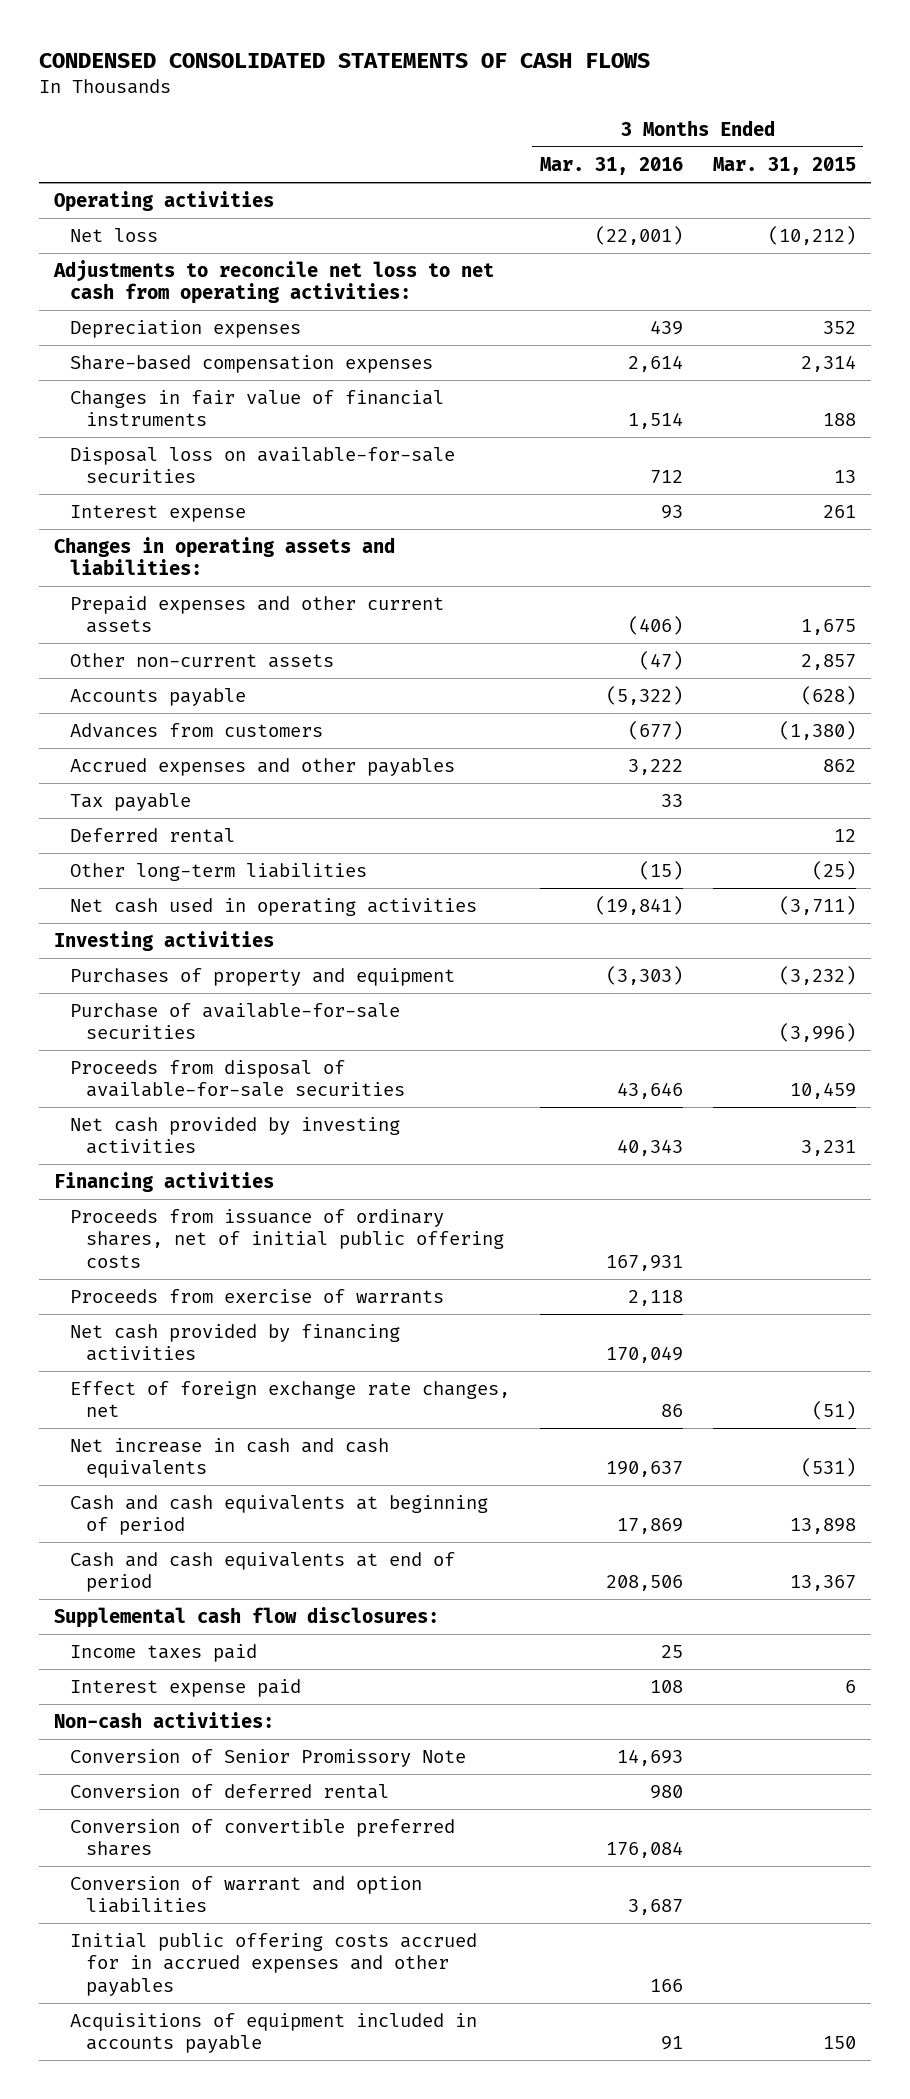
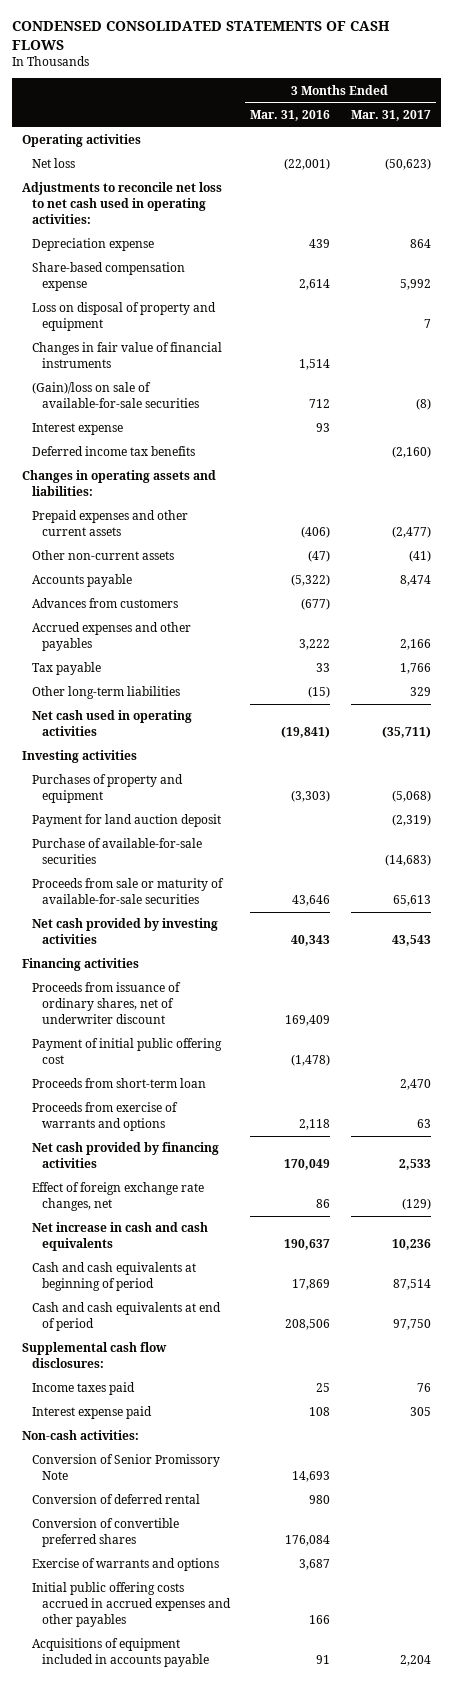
- | 3 Months Ended Mar. 31, 2016 | 3 Months Ended Mar. 31, 2015
+ | 3 Months Ended Mar. 31, 2016 | 3 Months Ended Mar. 31, 2017
- Adjustments to reconcile net loss to net cash from operating activities:
- Depreciation expenses | 439 | 352
- Share-based compensation expenses | 2,614 | 2,314
+ Adjustments to reconcile net loss to net cash used in operating activities:
+ Depreciation expense | 439 | 864
+ Share-based compensation expense | 2,614 | 5,992
+ Loss on disposal of property and equipment | | 7
- Disposal loss on available-for-sale securities | 712 | 13
+ (Gain)/loss on sale of available-for-sale securities | 712 | (8)
+ Deferred income tax benefits | | (2,160)
- Deferred rental | | 12
+ Payment for land auction deposit | | (2,319)
- Proceeds from disposal of available-for-sale securities | 43,646 | 10,459
+ Proceeds from sale or maturity of available-for-sale securities | 43,646 | 65,613
- Proceeds from issuance of ordinary shares, net of initial public offering costs | 167,931 |
- Proceeds from exercise of warrants | 2,118 |
+ Proceeds from issuance of ordinary shares, net of underwriter discount | 169,409 |
+ Payment of initial public offering cost | (1,478) |
+ Proceeds from short-term loan | | 2,470
+ Proceeds from exercise of warrants and options | 2,118 | 63
- Conversion of warrant and option liabilities | 3,687 |
- Initial public offering costs accrued for in accrued expenses and other payables | 166 |
+ Exercise of warrants and options | 3,687 |
+ Initial public offering costs accrued in accrued expenses and other payables | 166 |

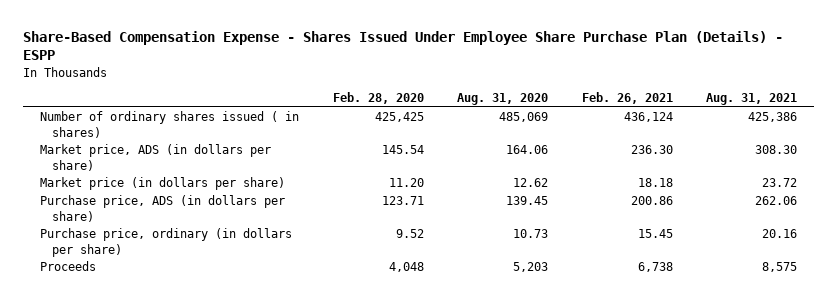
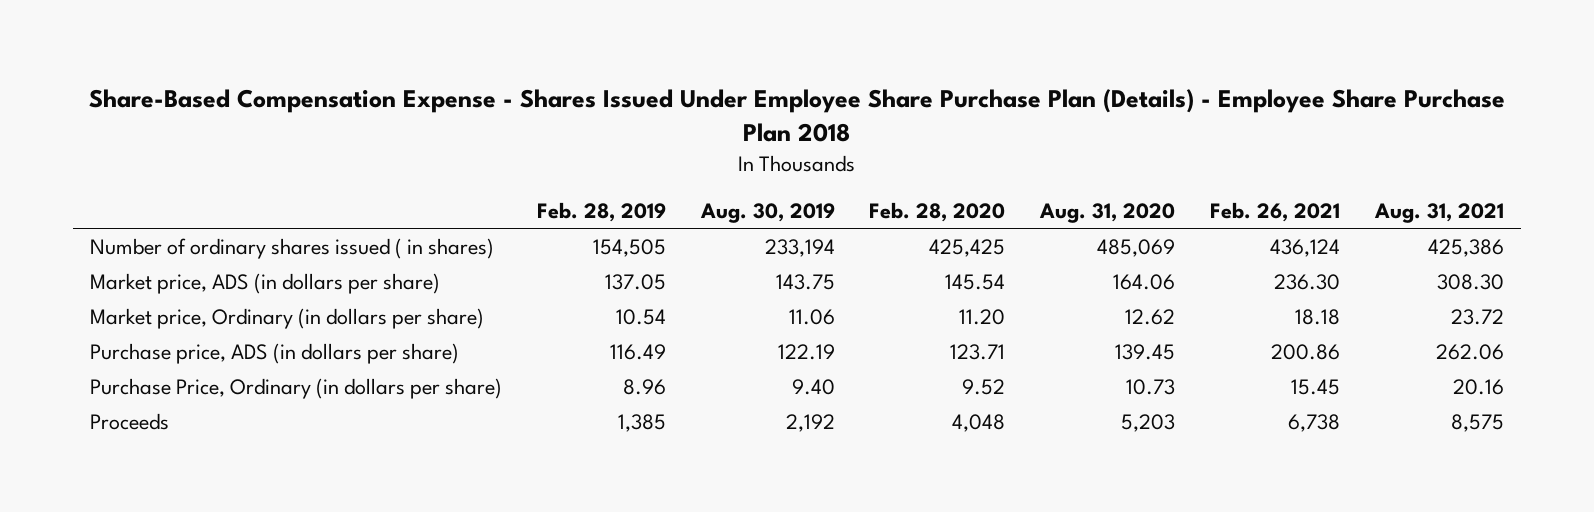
- Share-Based Compensation Expense - Shares Issued Under Employee Share Purchase Plan (Details) - ESPP
+ Share-Based Compensation Expense - Shares Issued Under Employee Share Purchase Plan (Details) - Employee Share Purchase Plan 2018
- | Feb. 28, 2020 | Aug. 31, 2020 | Feb. 26, 2021 | Aug. 31, 2021
+ | Feb. 28, 2019 | Aug. 30, 2019 | Feb. 28, 2020 | Aug. 31, 2020 | Feb. 26, 2021 | Aug. 31, 2021
- Market price (in dollars per share) | 11.20 | 12.62 | 18.18 | 23.72
+ Market price, Ordinary (in dollars per share) | 10.54 | 11.06 | 11.20 | 12.62 | 18.18 | 23.72
- Purchase price, ordinary (in dollars per share) | 9.52 | 10.73 | 15.45 | 20.16
+ Purchase Price, Ordinary (in dollars per share) | 8.96 | 9.40 | 9.52 | 10.73 | 15.45 | 20.16

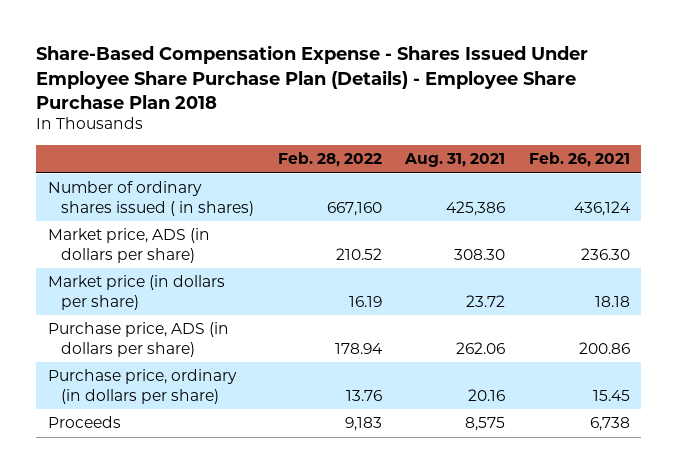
- | Feb. 28, 2019 | Aug. 30, 2019 | Feb. 28, 2020 | Aug. 31, 2020 | Feb. 26, 2021 | Aug. 31, 2021
+ | Feb. 28, 2022 | Aug. 31, 2021 | Feb. 26, 2021
- Market price, Ordinary (in dollars per share) | 10.54 | 11.06 | 11.20 | 12.62 | 18.18 | 23.72
+ Market price (in dollars per share) | 16.19 | 23.72 | 18.18
- Purchase Price, Ordinary (in dollars per share) | 8.96 | 9.40 | 9.52 | 10.73 | 15.45 | 20.16
+ Purchase price, ordinary (in dollars per share) | 13.76 | 20.16 | 15.45

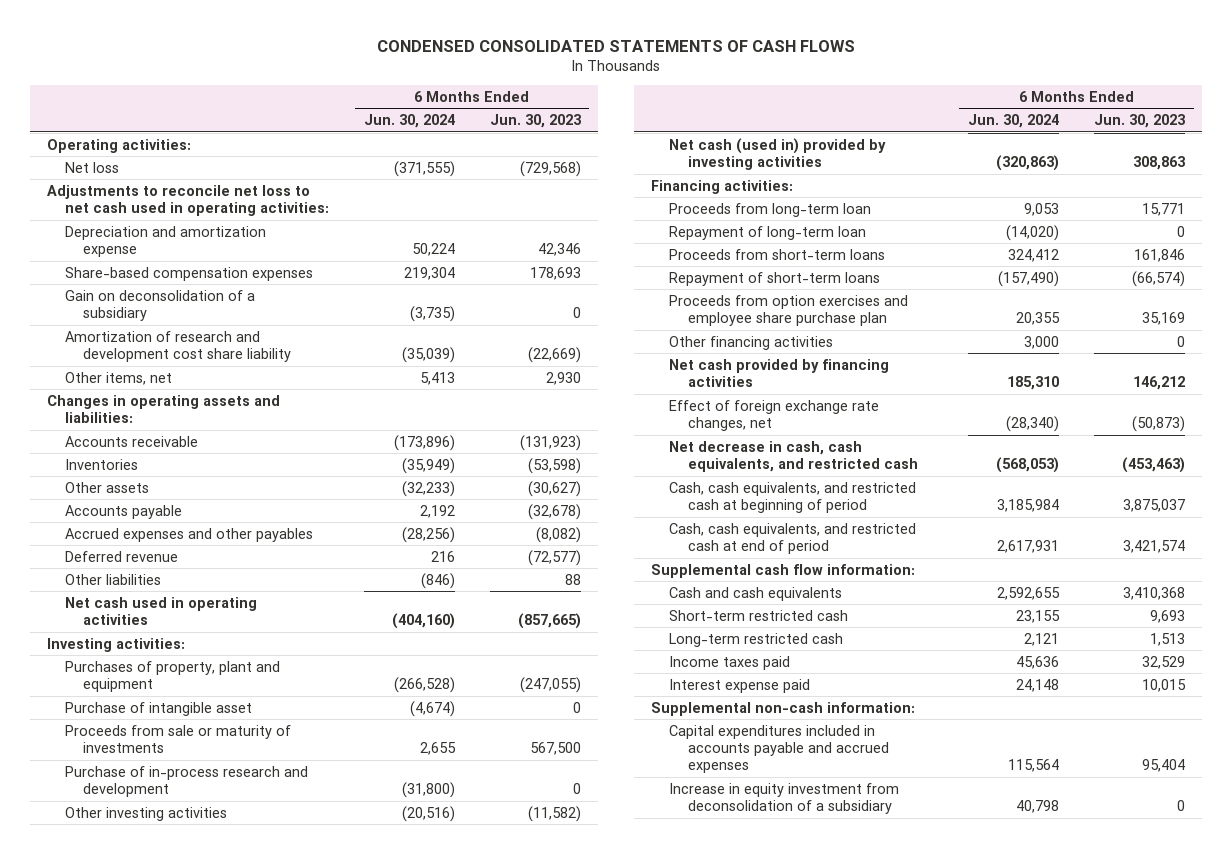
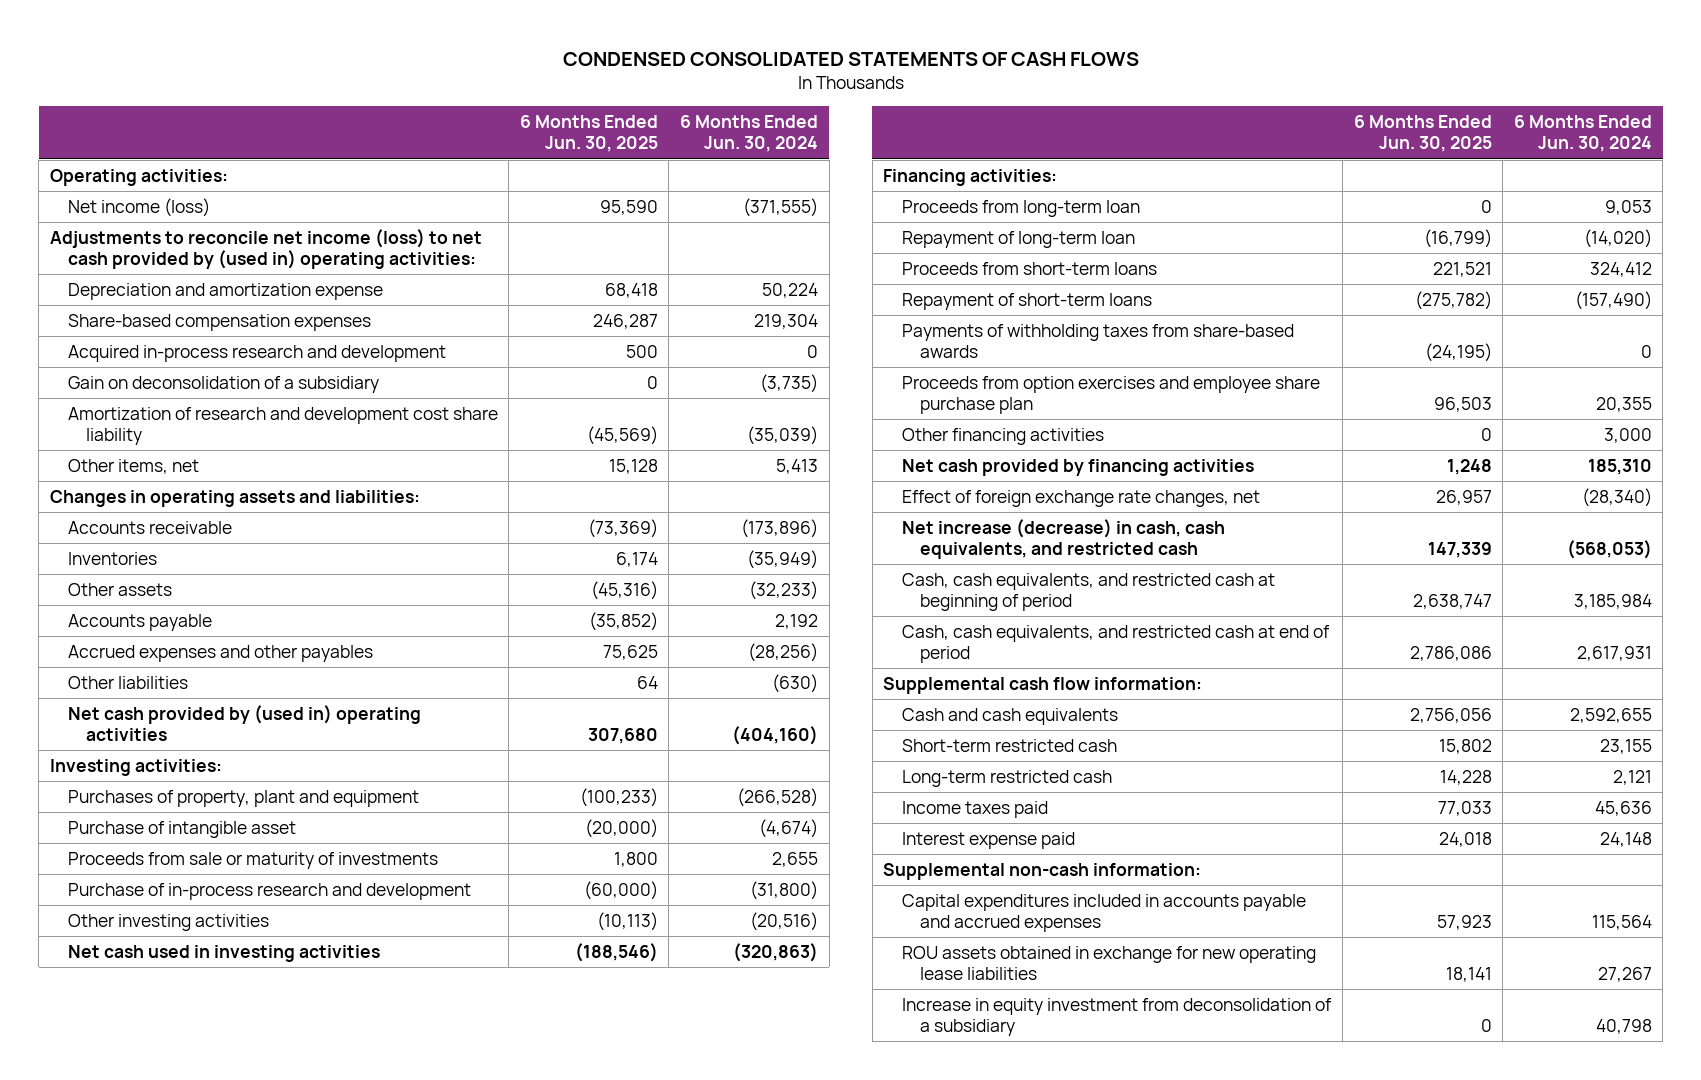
- | 6 Months Ended Jun. 30, 2024 | 6 Months Ended Jun. 30, 2023
+ | 6 Months Ended Jun. 30, 2025 | 6 Months Ended Jun. 30, 2024
- Net loss | (371,555) | (729,568)
- Adjustments to reconcile net loss to net cash used in operating activities:
+ Net income (loss) | 95,590 | (371,555)
+ Adjustments to reconcile net income (loss) to net cash provided by (used in) operating activities:
+ Acquired in-process research and development | 500 | 0
- Deferred revenue | 216 | (72,577)
- Other liabilities | (846) | 88
- Net cash used in operating activities | (404,160) | (857,665)
+ Other liabilities | 64 | (630)
+ Net cash provided by (used in) operating activities | 307,680 | (404,160)
- Net cash (used in) provided by investing activities | (320,863) | 308,863
+ Net cash used in investing activities | (188,546) | (320,863)
+ Payments of withholding taxes from share-based awards | (24,195) | 0
- Net decrease in cash, cash equivalents, and restricted cash | (568,053) | (453,463)
+ Net increase (decrease) in cash, cash equivalents, and restricted cash | 147,339 | (568,053)
+ ROU assets obtained in exchange for new operating lease liabilities | 18,141 | 27,267

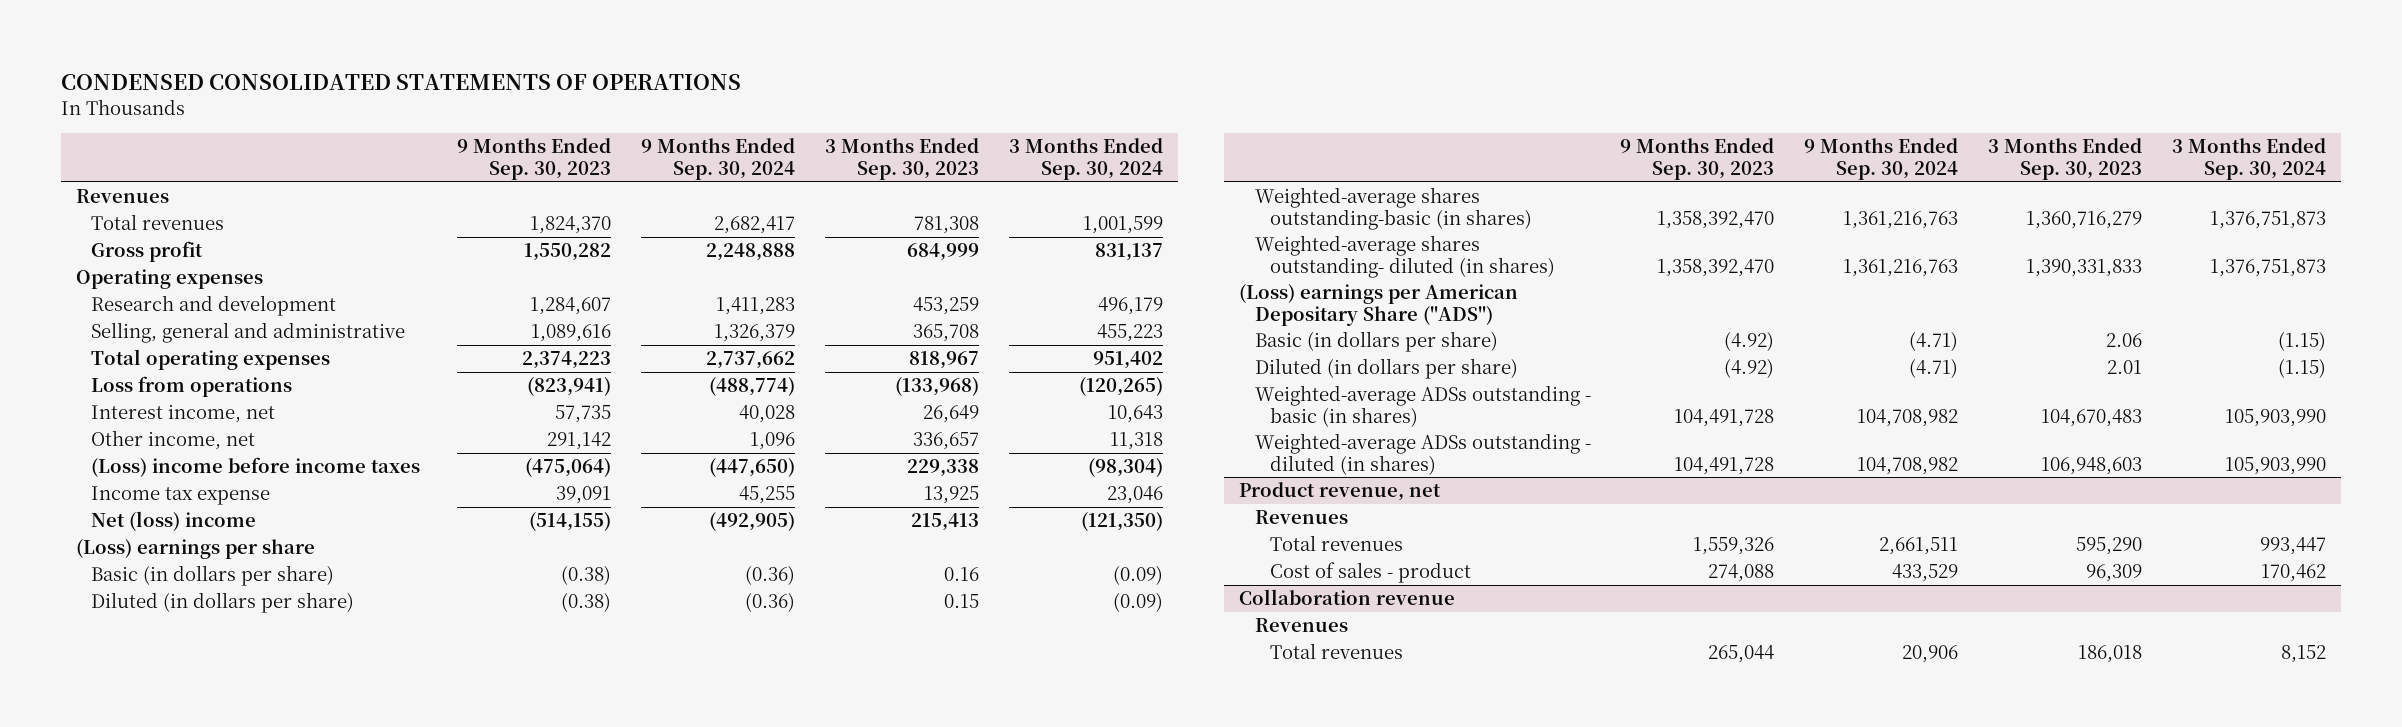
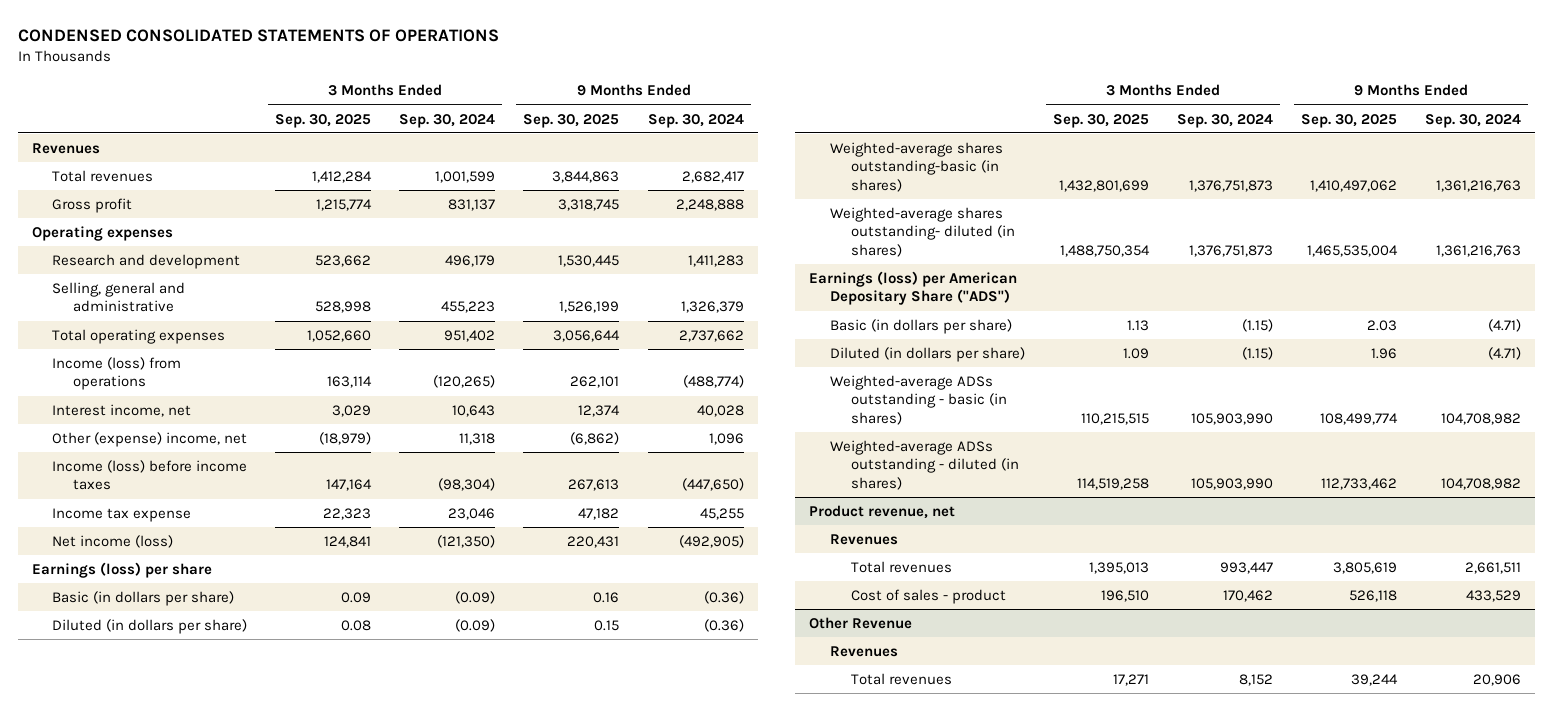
- | 9 Months Ended Sep. 30, 2023 | 9 Months Ended Sep. 30, 2024 | 3 Months Ended Sep. 30, 2023 | 3 Months Ended Sep. 30, 2024
+ | 3 Months Ended Sep. 30, 2025 | 3 Months Ended Sep. 30, 2024 | 9 Months Ended Sep. 30, 2025 | 9 Months Ended Sep. 30, 2024
- Loss from operations | (823,941) | (488,774) | (133,968) | (120,265)
+ Income (loss) from operations | 163,114 | (120,265) | 262,101 | (488,774)
- Other income, net | 291,142 | 1,096 | 336,657 | 11,318
- (Loss) income before income taxes | (475,064) | (447,650) | 229,338 | (98,304)
+ Other (expense) income, net | (18,979) | 11,318 | (6,862) | 1,096
+ Income (loss) before income taxes | 147,164 | (98,304) | 267,613 | (447,650)
- Net (loss) income | (514,155) | (492,905) | 215,413 | (121,350)
- (Loss) earnings per share
+ Net income (loss) | 124,841 | (121,350) | 220,431 | (492,905)
+ Earnings (loss) per share
- (Loss) earnings per American Depositary Share ("ADS")
+ Earnings (loss) per American Depositary Share ("ADS")
- Collaboration revenue
+ Other Revenue

